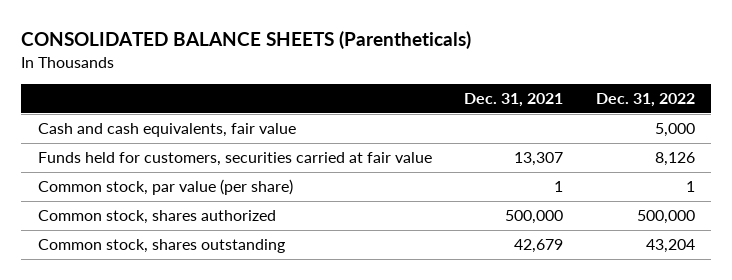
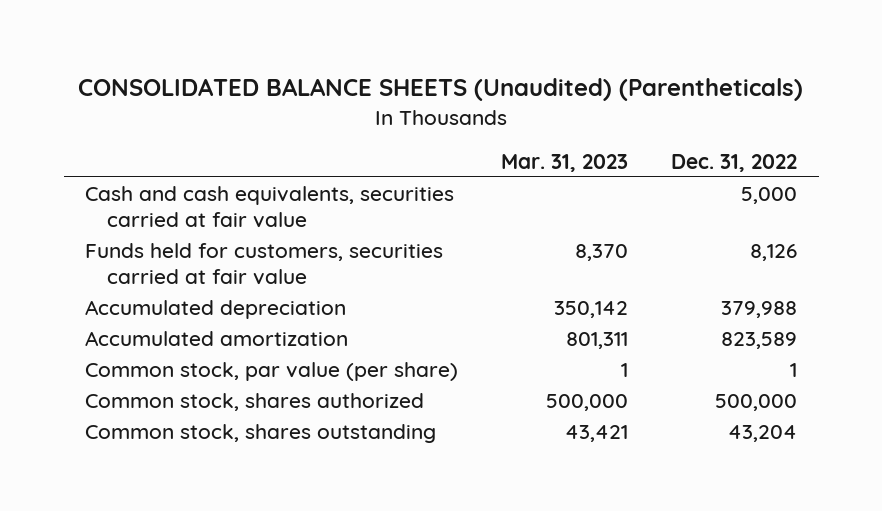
- CONSOLIDATED BALANCE SHEETS (Parentheticals)
+ CONSOLIDATED BALANCE SHEETS (Unaudited) (Parentheticals)
- | Dec. 31, 2021 | Dec. 31, 2022
+ | Mar. 31, 2023 | Dec. 31, 2022
- Cash and cash equivalents, fair value | | 5,000
+ Cash and cash equivalents, securities carried at fair value | | 5,000
+ Accumulated depreciation | 350,142 | 379,988
+ Accumulated amortization | 801,311 | 823,589

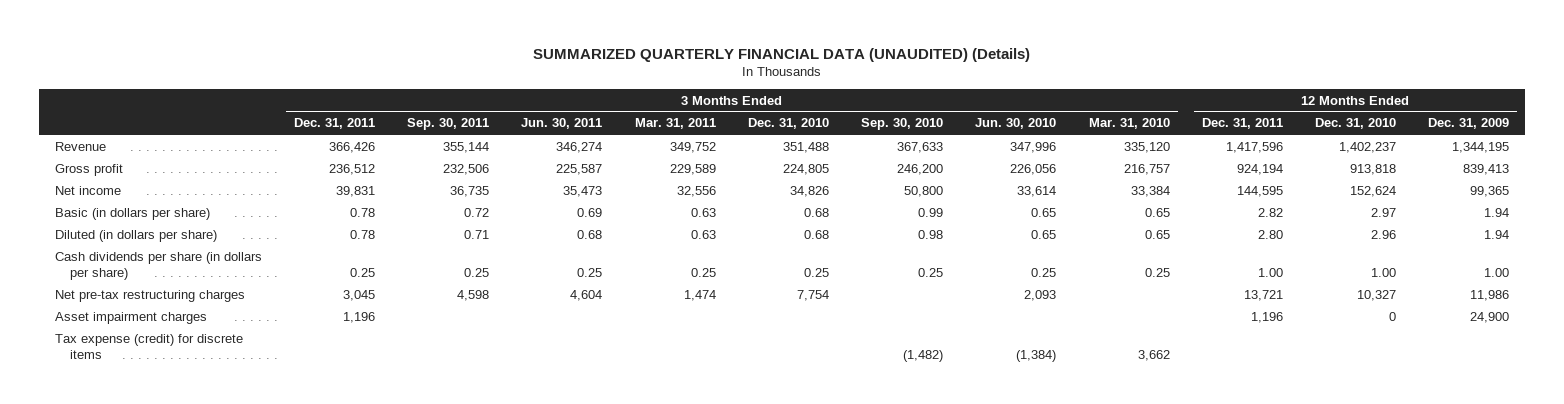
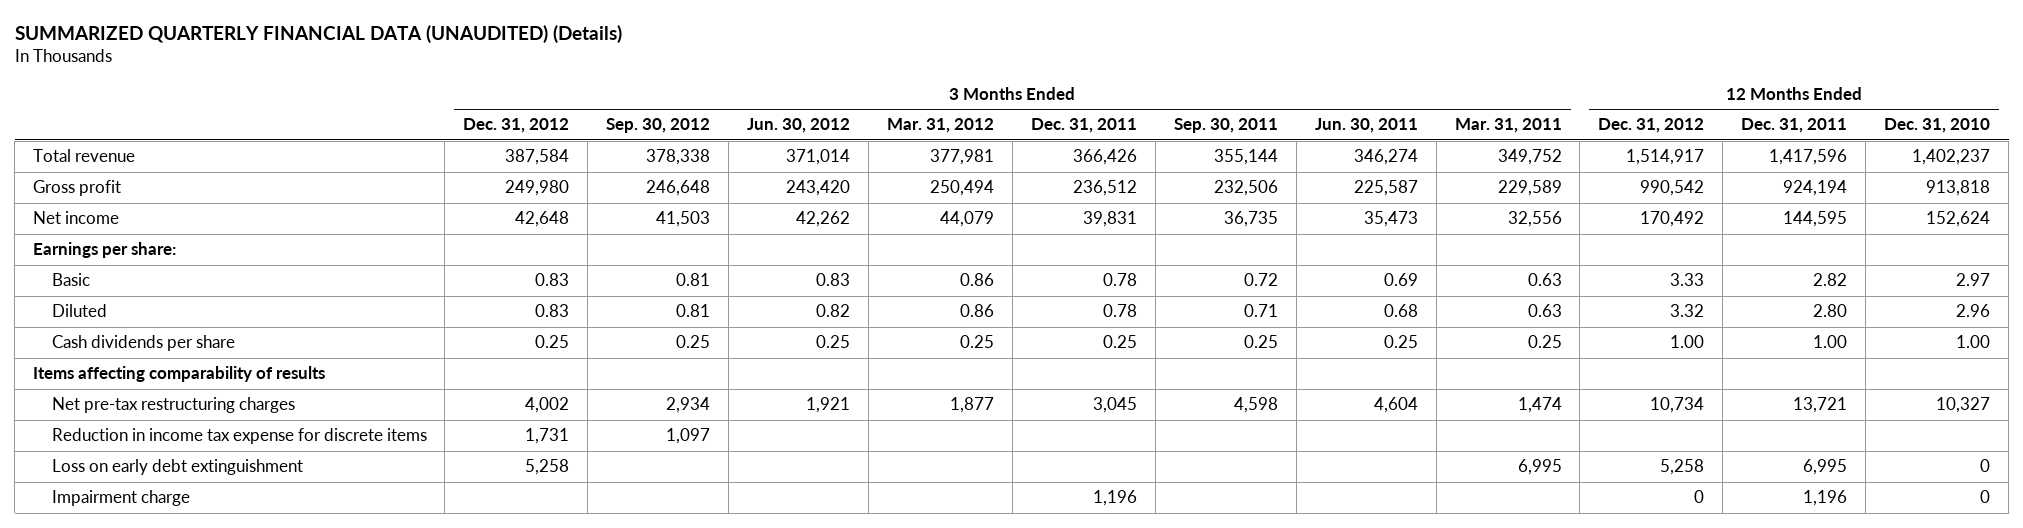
- | 3 Months Ended Dec. 31, 2011 | 3 Months Ended Sep. 30, 2011 | 3 Months Ended Jun. 30, 2011 | 3 Months Ended Mar. 31, 2011 | 3 Months Ended Dec. 31, 2010 | 3 Months Ended Sep. 30, 2010 | 3 Months Ended Jun. 30, 2010 | 3 Months Ended Mar. 31, 2010 | 12 Months Ended Dec. 31, 2011 | 12 Months Ended Dec. 31, 2010 | 12 Months Ended Dec. 31, 2009
+ | 3 Months Ended Dec. 31, 2012 | 3 Months Ended Sep. 30, 2012 | 3 Months Ended Jun. 30, 2012 | 3 Months Ended Mar. 31, 2012 | 3 Months Ended Dec. 31, 2011 | 3 Months Ended Sep. 30, 2011 | 3 Months Ended Jun. 30, 2011 | 3 Months Ended Mar. 31, 2011 | 12 Months Ended Dec. 31, 2012 | 12 Months Ended Dec. 31, 2011 | 12 Months Ended Dec. 31, 2010
- Revenue | 366,426 | 355,144 | 346,274 | 349,752 | 351,488 | 367,633 | 347,996 | 335,120 | 1,417,596 | 1,402,237 | 1,344,195
+ Total revenue | 387,584 | 378,338 | 371,014 | 377,981 | 366,426 | 355,144 | 346,274 | 349,752 | 1,514,917 | 1,417,596 | 1,402,237
- Basic (in dollars per share) | 0.78 | 0.72 | 0.69 | 0.63 | 0.68 | 0.99 | 0.65 | 0.65 | 2.82 | 2.97 | 1.94
- Diluted (in dollars per share) | 0.78 | 0.71 | 0.68 | 0.63 | 0.68 | 0.98 | 0.65 | 0.65 | 2.80 | 2.96 | 1.94
- Cash dividends per share (in dollars per share) | 0.25 | 0.25 | 0.25 | 0.25 | 0.25 | 0.25 | 0.25 | 0.25 | 1.00 | 1.00 | 1.00
+ Earnings per share:
+ Basic | 0.83 | 0.81 | 0.83 | 0.86 | 0.78 | 0.72 | 0.69 | 0.63 | 3.33 | 2.82 | 2.97
+ Diluted | 0.83 | 0.81 | 0.82 | 0.86 | 0.78 | 0.71 | 0.68 | 0.63 | 3.32 | 2.80 | 2.96
+ Cash dividends per share | 0.25 | 0.25 | 0.25 | 0.25 | 0.25 | 0.25 | 0.25 | 0.25 | 1.00 | 1.00 | 1.00
+ Items affecting comparability of results
- Asset impairment charges | 1,196 | | | | | | | | 1,196 | 0 | 24,900
- Tax expense (credit) for discrete items | | | | | | (1,482) | (1,384) | 3,662 | | |
+ Reduction in income tax expense for discrete items | 1,731 | 1,097 | | | | | | | | |
+ Loss on early debt extinguishment | 5,258 | | | | | | | 6,995 | 5,258 | 6,995 | 0
+ Impairment charge | | | | | 1,196 | | | | 0 | 1,196 | 0

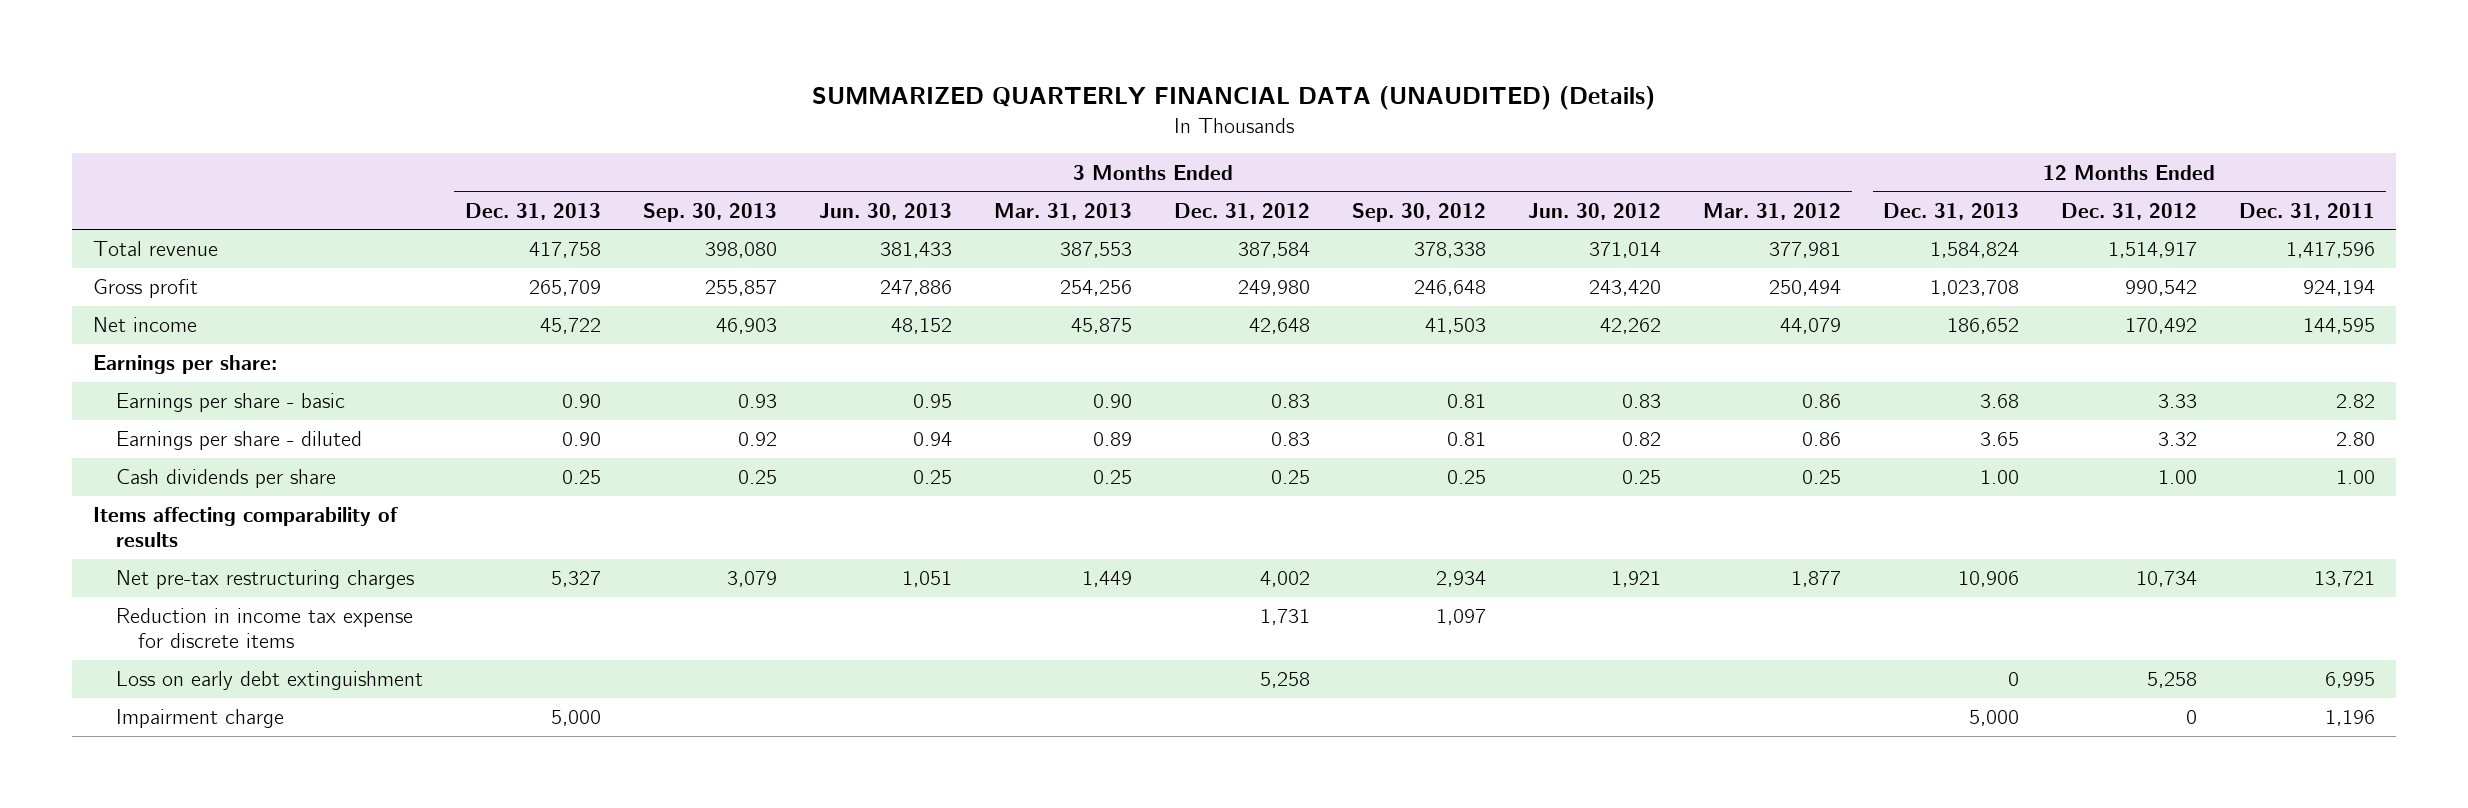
- | 3 Months Ended Dec. 31, 2012 | 3 Months Ended Sep. 30, 2012 | 3 Months Ended Jun. 30, 2012 | 3 Months Ended Mar. 31, 2012 | 3 Months Ended Dec. 31, 2011 | 3 Months Ended Sep. 30, 2011 | 3 Months Ended Jun. 30, 2011 | 3 Months Ended Mar. 31, 2011 | 12 Months Ended Dec. 31, 2012 | 12 Months Ended Dec. 31, 2011 | 12 Months Ended Dec. 31, 2010
+ | 3 Months Ended Dec. 31, 2013 | 3 Months Ended Sep. 30, 2013 | 3 Months Ended Jun. 30, 2013 | 3 Months Ended Mar. 31, 2013 | 3 Months Ended Dec. 31, 2012 | 3 Months Ended Sep. 30, 2012 | 3 Months Ended Jun. 30, 2012 | 3 Months Ended Mar. 31, 2012 | 12 Months Ended Dec. 31, 2013 | 12 Months Ended Dec. 31, 2012 | 12 Months Ended Dec. 31, 2011
- Basic | 0.83 | 0.81 | 0.83 | 0.86 | 0.78 | 0.72 | 0.69 | 0.63 | 3.33 | 2.82 | 2.97
- Diluted | 0.83 | 0.81 | 0.82 | 0.86 | 0.78 | 0.71 | 0.68 | 0.63 | 3.32 | 2.80 | 2.96
+ Earnings per share - basic | 0.90 | 0.93 | 0.95 | 0.90 | 0.83 | 0.81 | 0.83 | 0.86 | 3.68 | 3.33 | 2.82
+ Earnings per share - diluted | 0.90 | 0.92 | 0.94 | 0.89 | 0.83 | 0.81 | 0.82 | 0.86 | 3.65 | 3.32 | 2.80

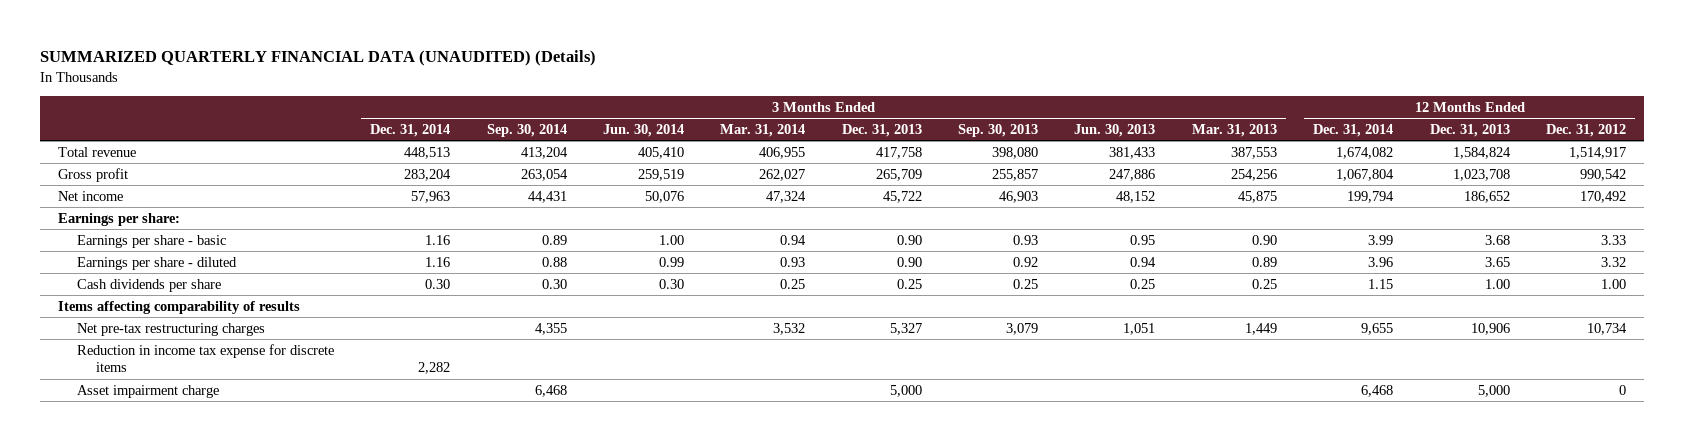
- | 3 Months Ended Dec. 31, 2013 | 3 Months Ended Sep. 30, 2013 | 3 Months Ended Jun. 30, 2013 | 3 Months Ended Mar. 31, 2013 | 3 Months Ended Dec. 31, 2012 | 3 Months Ended Sep. 30, 2012 | 3 Months Ended Jun. 30, 2012 | 3 Months Ended Mar. 31, 2012 | 12 Months Ended Dec. 31, 2013 | 12 Months Ended Dec. 31, 2012 | 12 Months Ended Dec. 31, 2011
+ | 3 Months Ended Dec. 31, 2014 | 3 Months Ended Sep. 30, 2014 | 3 Months Ended Jun. 30, 2014 | 3 Months Ended Mar. 31, 2014 | 3 Months Ended Dec. 31, 2013 | 3 Months Ended Sep. 30, 2013 | 3 Months Ended Jun. 30, 2013 | 3 Months Ended Mar. 31, 2013 | 12 Months Ended Dec. 31, 2014 | 12 Months Ended Dec. 31, 2013 | 12 Months Ended Dec. 31, 2012
- Loss on early debt extinguishment | | | | | 5,258 | | | | 0 | 5,258 | 6,995
- Impairment charge | 5,000 | | | | | | | | 5,000 | 0 | 1,196
+ Asset impairment charge | | 6,468 | | | 5,000 | | | | 6,468 | 5,000 | 0

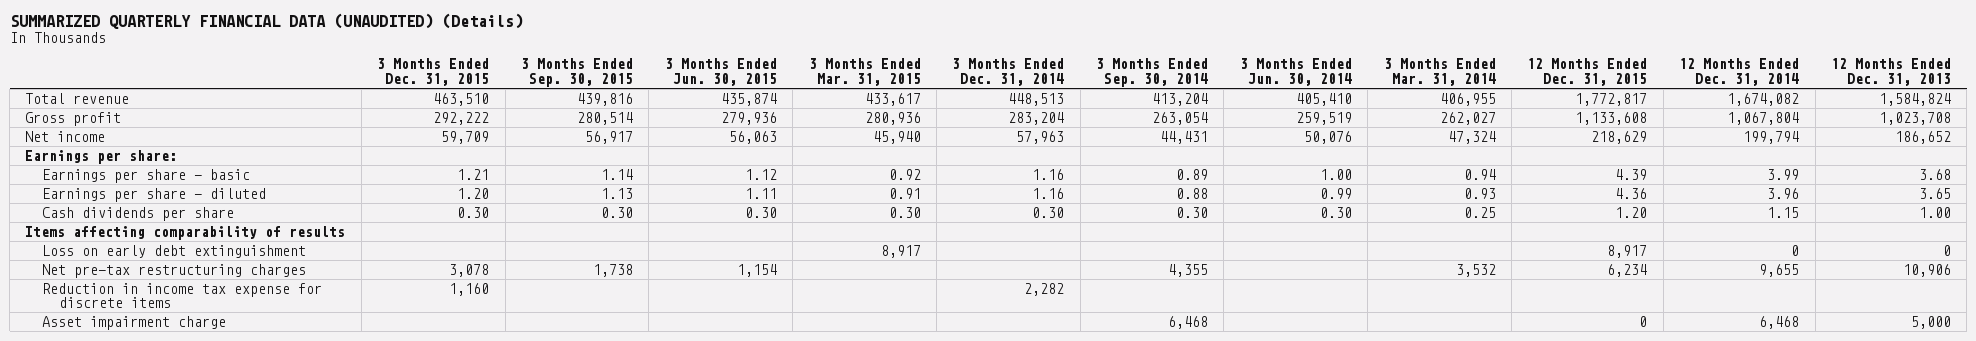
- | 3 Months Ended Dec. 31, 2014 | 3 Months Ended Sep. 30, 2014 | 3 Months Ended Jun. 30, 2014 | 3 Months Ended Mar. 31, 2014 | 3 Months Ended Dec. 31, 2013 | 3 Months Ended Sep. 30, 2013 | 3 Months Ended Jun. 30, 2013 | 3 Months Ended Mar. 31, 2013 | 12 Months Ended Dec. 31, 2014 | 12 Months Ended Dec. 31, 2013 | 12 Months Ended Dec. 31, 2012
+ | 3 Months Ended Dec. 31, 2015 | 3 Months Ended Sep. 30, 2015 | 3 Months Ended Jun. 30, 2015 | 3 Months Ended Mar. 31, 2015 | 3 Months Ended Dec. 31, 2014 | 3 Months Ended Sep. 30, 2014 | 3 Months Ended Jun. 30, 2014 | 3 Months Ended Mar. 31, 2014 | 12 Months Ended Dec. 31, 2015 | 12 Months Ended Dec. 31, 2014 | 12 Months Ended Dec. 31, 2013
+ Loss on early debt extinguishment | | | | 8,917 | | | | | 8,917 | 0 | 0

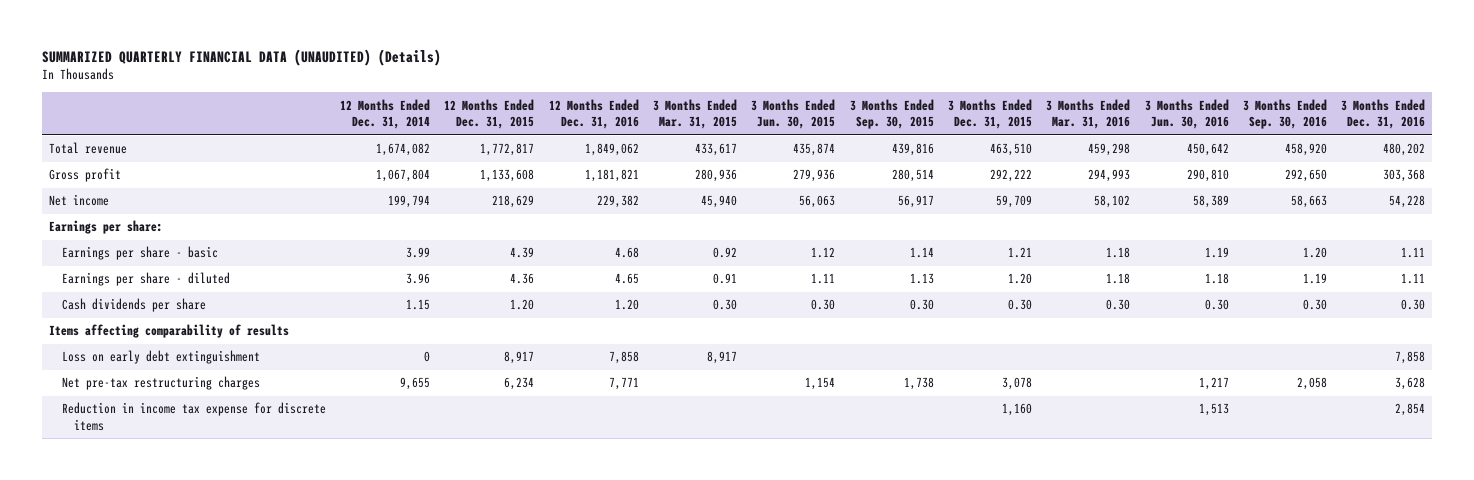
- | 3 Months Ended Dec. 31, 2015 | 3 Months Ended Sep. 30, 2015 | 3 Months Ended Jun. 30, 2015 | 3 Months Ended Mar. 31, 2015 | 3 Months Ended Dec. 31, 2014 | 3 Months Ended Sep. 30, 2014 | 3 Months Ended Jun. 30, 2014 | 3 Months Ended Mar. 31, 2014 | 12 Months Ended Dec. 31, 2015 | 12 Months Ended Dec. 31, 2014 | 12 Months Ended Dec. 31, 2013
+ | 12 Months Ended Dec. 31, 2014 | 12 Months Ended Dec. 31, 2015 | 12 Months Ended Dec. 31, 2016 | 3 Months Ended Mar. 31, 2015 | 3 Months Ended Jun. 30, 2015 | 3 Months Ended Sep. 30, 2015 | 3 Months Ended Dec. 31, 2015 | 3 Months Ended Mar. 31, 2016 | 3 Months Ended Jun. 30, 2016 | 3 Months Ended Sep. 30, 2016 | 3 Months Ended Dec. 31, 2016
- Asset impairment charge | | | | | | 6,468 | | | 0 | 6,468 | 5,000

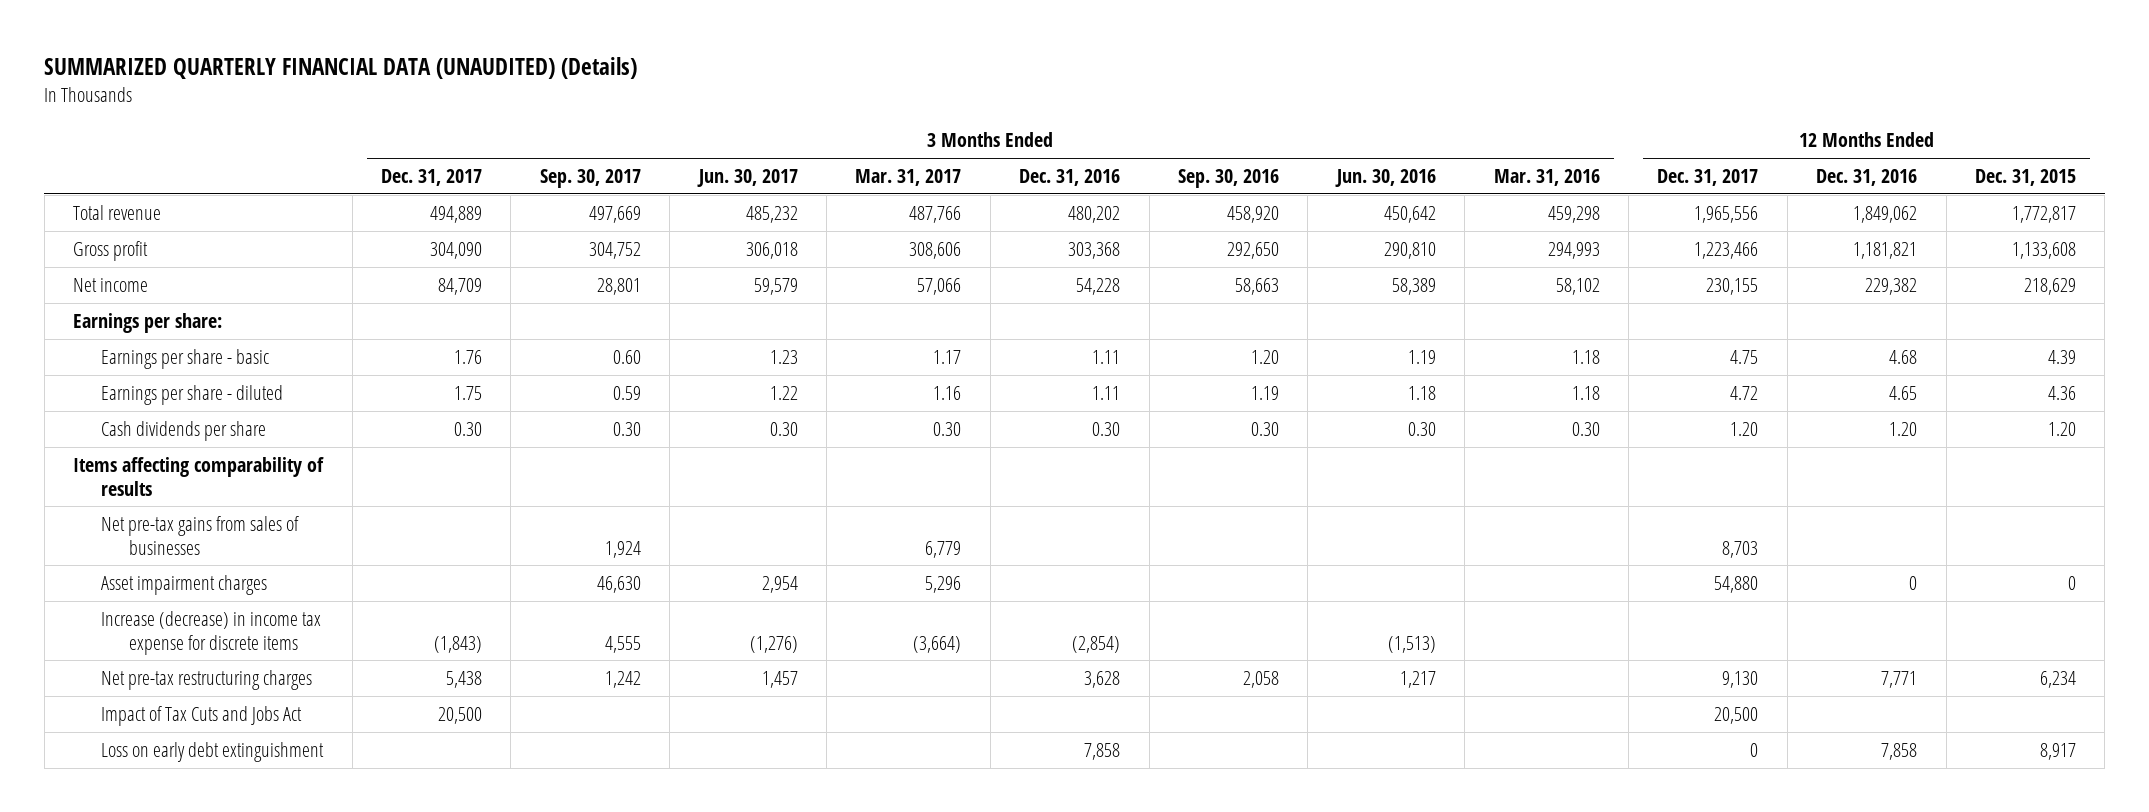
- | 12 Months Ended Dec. 31, 2014 | 12 Months Ended Dec. 31, 2015 | 12 Months Ended Dec. 31, 2016 | 3 Months Ended Mar. 31, 2015 | 3 Months Ended Jun. 30, 2015 | 3 Months Ended Sep. 30, 2015 | 3 Months Ended Dec. 31, 2015 | 3 Months Ended Mar. 31, 2016 | 3 Months Ended Jun. 30, 2016 | 3 Months Ended Sep. 30, 2016 | 3 Months Ended Dec. 31, 2016
+ | 3 Months Ended Dec. 31, 2017 | 3 Months Ended Sep. 30, 2017 | 3 Months Ended Jun. 30, 2017 | 3 Months Ended Mar. 31, 2017 | 3 Months Ended Dec. 31, 2016 | 3 Months Ended Sep. 30, 2016 | 3 Months Ended Jun. 30, 2016 | 3 Months Ended Mar. 31, 2016 | 12 Months Ended Dec. 31, 2017 | 12 Months Ended Dec. 31, 2016 | 12 Months Ended Dec. 31, 2015
+ Net pre-tax gains from sales of businesses | | 1,924 | | 6,779 | | | | | 8,703 | |
+ Asset impairment charges | | 46,630 | 2,954 | 5,296 | | | | | 54,880 | 0 | 0
+ Increase (decrease) in income tax expense for discrete items | (1,843) | 4,555 | (1,276) | (3,664) | (2,854) | | (1,513) | | | |
- Reduction in income tax expense for discrete items | | | | | | | 1,160 | | 1,513 | | 2,854
+ Impact of Tax Cuts and Jobs Act | 20,500 | | | | | | | | 20,500 | |
moved down: Loss on early debt extinguishment | | | | | 7,858 | | | | 0 | 7,858 | 8,917

